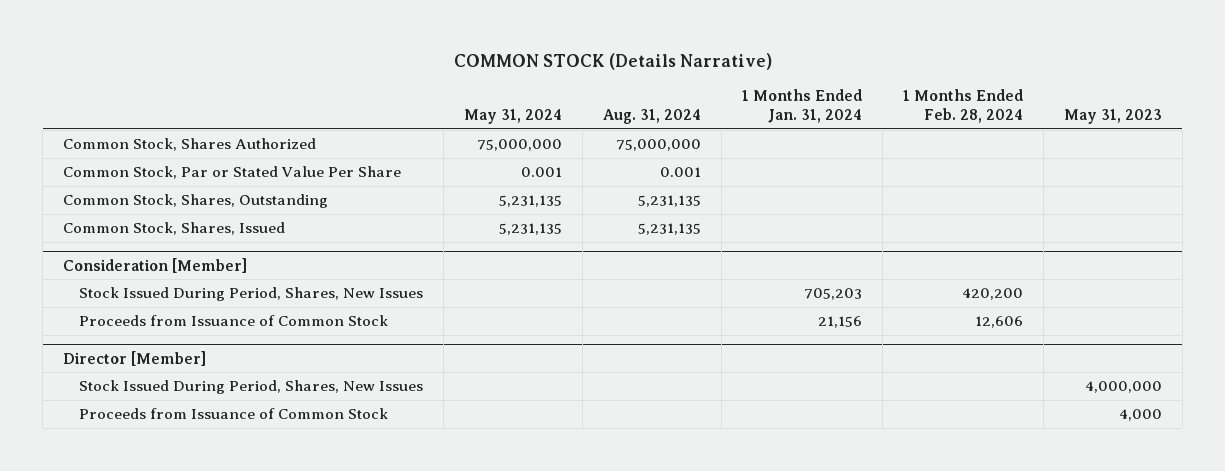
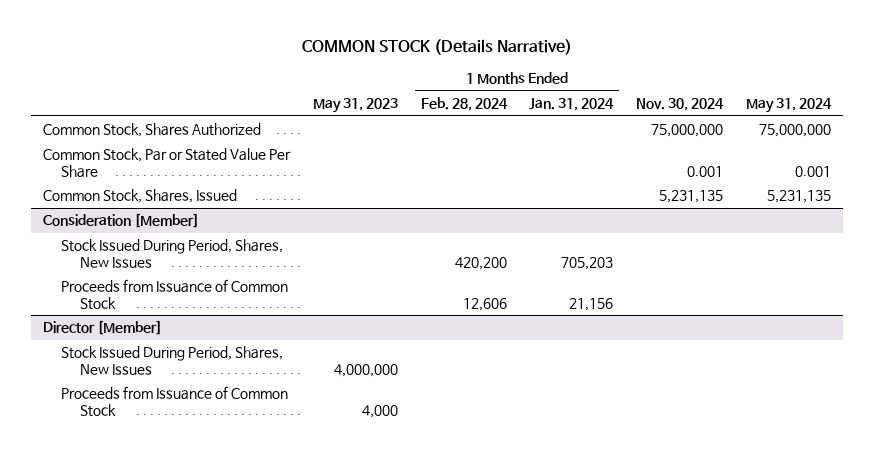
- | May 31, 2024 | Aug. 31, 2024 | 1 Months Ended Jan. 31, 2024 | 1 Months Ended Feb. 28, 2024 | May 31, 2023
+ | May 31, 2023 | 1 Months Ended Feb. 28, 2024 | 1 Months Ended Jan. 31, 2024 | Nov. 30, 2024 | May 31, 2024
- Common Stock, Shares, Outstanding | 5,231,135 | 5,231,135 | | |

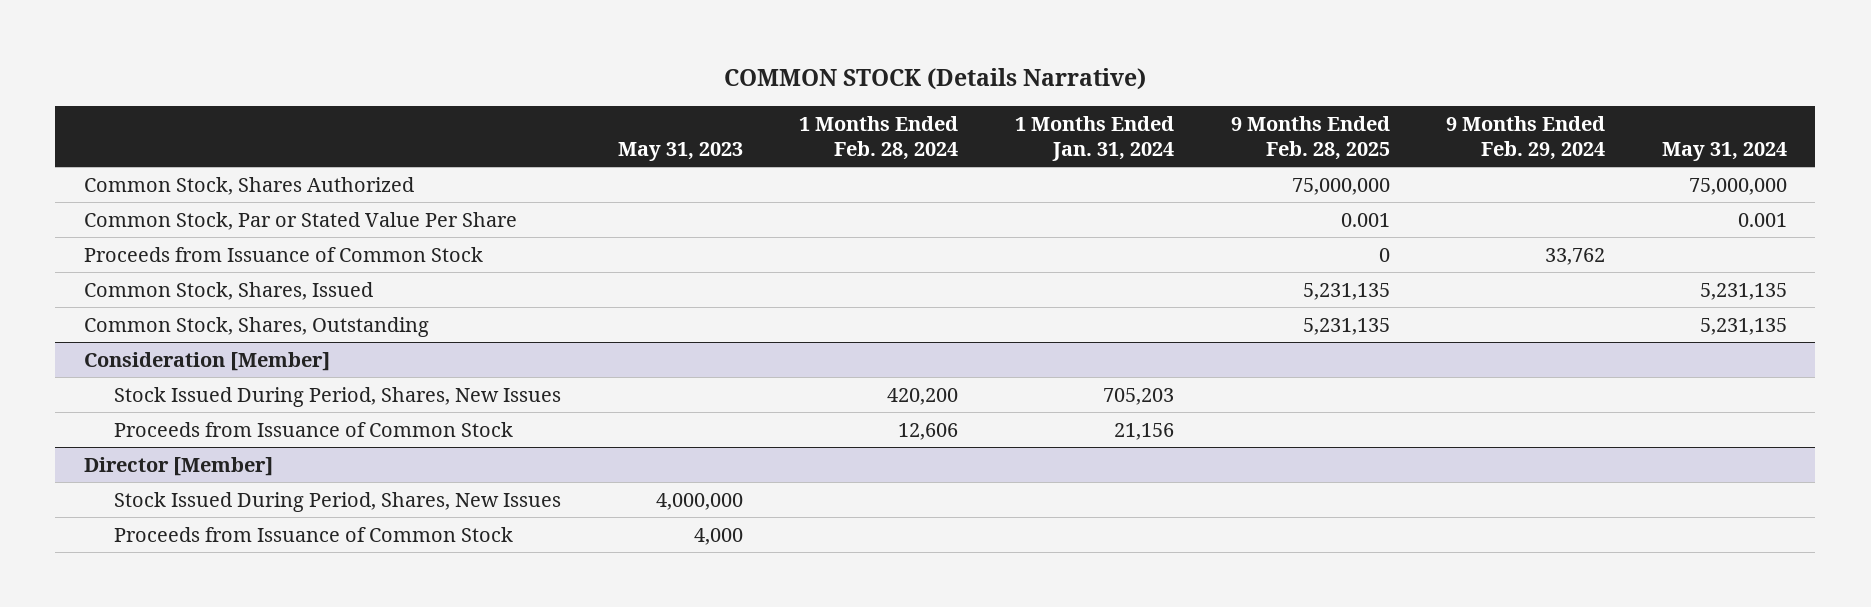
- | May 31, 2023 | 1 Months Ended Feb. 28, 2024 | 1 Months Ended Jan. 31, 2024 | Nov. 30, 2024 | May 31, 2024
+ | May 31, 2023 | 1 Months Ended Feb. 28, 2024 | 1 Months Ended Jan. 31, 2024 | 9 Months Ended Feb. 28, 2025 | 9 Months Ended Feb. 29, 2024 | May 31, 2024
+ Proceeds from Issuance of Common Stock | | | | 0 | 33,762 |
+ Common Stock, Shares, Outstanding | | | | 5,231,135 | | 5,231,135

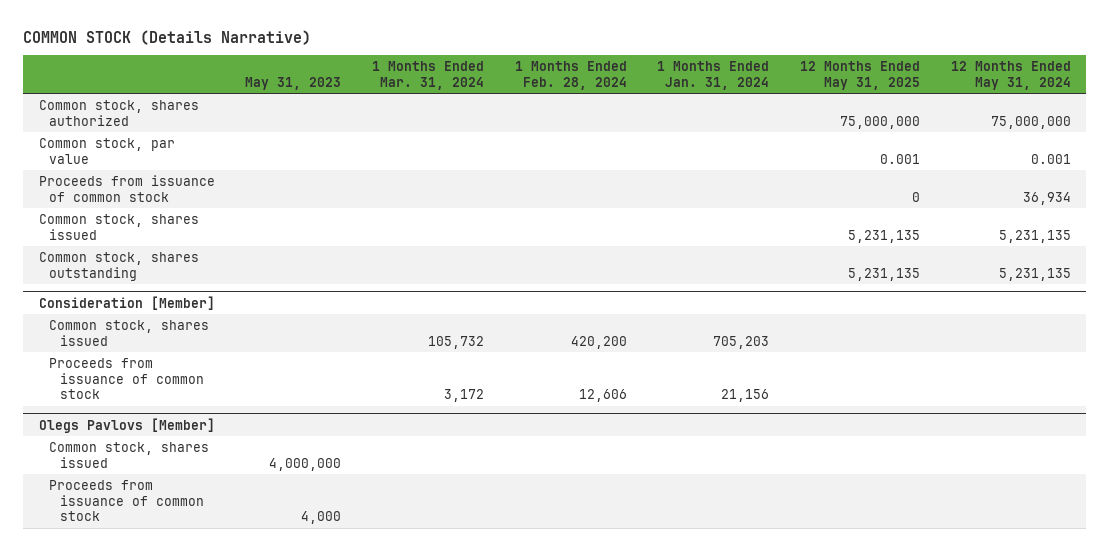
- | May 31, 2023 | 1 Months Ended Feb. 28, 2024 | 1 Months Ended Jan. 31, 2024 | 9 Months Ended Feb. 28, 2025 | 9 Months Ended Feb. 29, 2024 | May 31, 2024
+ | May 31, 2023 | 1 Months Ended Mar. 31, 2024 | 1 Months Ended Feb. 28, 2024 | 1 Months Ended Jan. 31, 2024 | 12 Months Ended May 31, 2025 | 12 Months Ended May 31, 2024
- Common Stock, Shares Authorized | | | | 75,000,000 | | 75,000,000
- Common Stock, Par or Stated Value Per Share | | | | 0.001 | | 0.001
- Proceeds from Issuance of Common Stock | | | | 0 | 33,762 |
- Common Stock, Shares, Issued | | | | 5,231,135 | | 5,231,135
- Common Stock, Shares, Outstanding | | | | 5,231,135 | | 5,231,135
+ Common stock, shares authorized | | | | | 75,000,000 | 75,000,000
+ Common stock, par value | | | | | 0.001 | 0.001
+ Proceeds from issuance of common stock | | | | | 0 | 36,934
+ Common stock, shares issued | | | | | 5,231,135 | 5,231,135
+ Common stock, shares outstanding | | | | | 5,231,135 | 5,231,135
@ Consideration [Member]
- Stock Issued During Period, Shares, New Issues | | 420,200 | 705,203 | | |
- Proceeds from Issuance of Common Stock | | 12,606 | 21,156 | | |
- Director [Member]
- Stock Issued During Period, Shares, New Issues | 4,000,000 | | | | |
- Proceeds from Issuance of Common Stock | 4,000 | | | | |
@ Consideration [Member]
+ Common stock, shares issued | | 105,732 | 420,200 | 705,203 | |
+ Proceeds from issuance of common stock | | 3,172 | 12,606 | 21,156 | |
+ Olegs Pavlovs [Member]
+ Common stock, shares issued | 4,000,000 | | | | |
+ Proceeds from issuance of common stock | 4,000 | | | | |

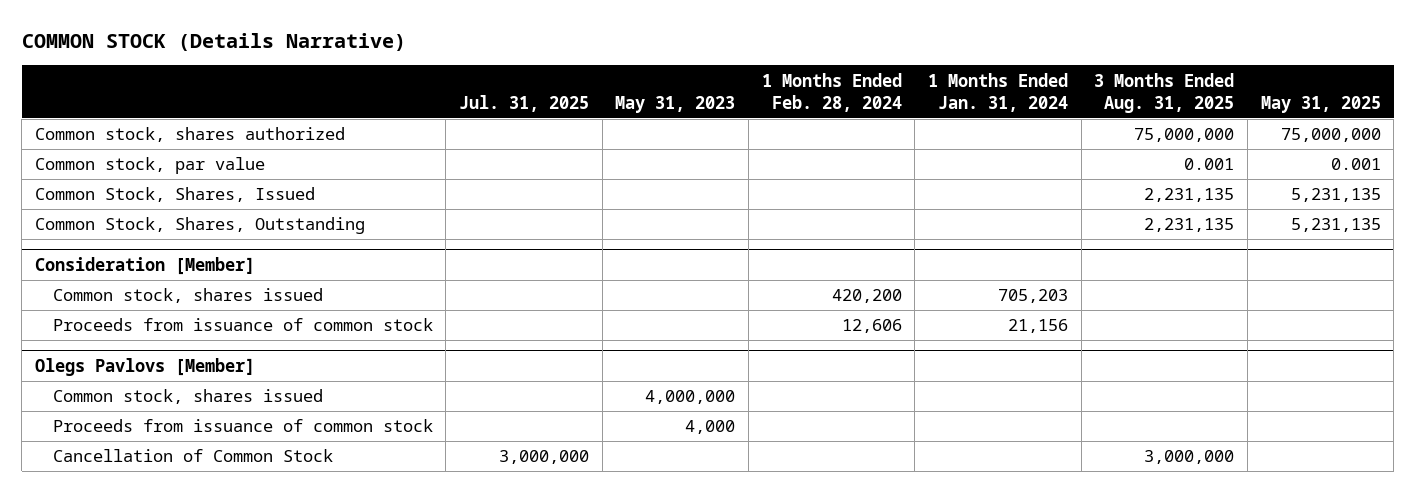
- | May 31, 2023 | 1 Months Ended Mar. 31, 2024 | 1 Months Ended Feb. 28, 2024 | 1 Months Ended Jan. 31, 2024 | 12 Months Ended May 31, 2025 | 12 Months Ended May 31, 2024
+ | Jul. 31, 2025 | May 31, 2023 | 1 Months Ended Feb. 28, 2024 | 1 Months Ended Jan. 31, 2024 | 3 Months Ended Aug. 31, 2025 | May 31, 2025
- Proceeds from issuance of common stock | | | | | 0 | 36,934
- Common stock, shares issued | | | | | 5,231,135 | 5,231,135
- Common stock, shares outstanding | | | | | 5,231,135 | 5,231,135
+ Common Stock, Shares, Issued | | | | | 2,231,135 | 5,231,135
+ Common Stock, Shares, Outstanding | | | | | 2,231,135 | 5,231,135
@ Olegs Pavlovs [Member]
+ Cancellation of Common Stock | 3,000,000 | | | | 3,000,000 |

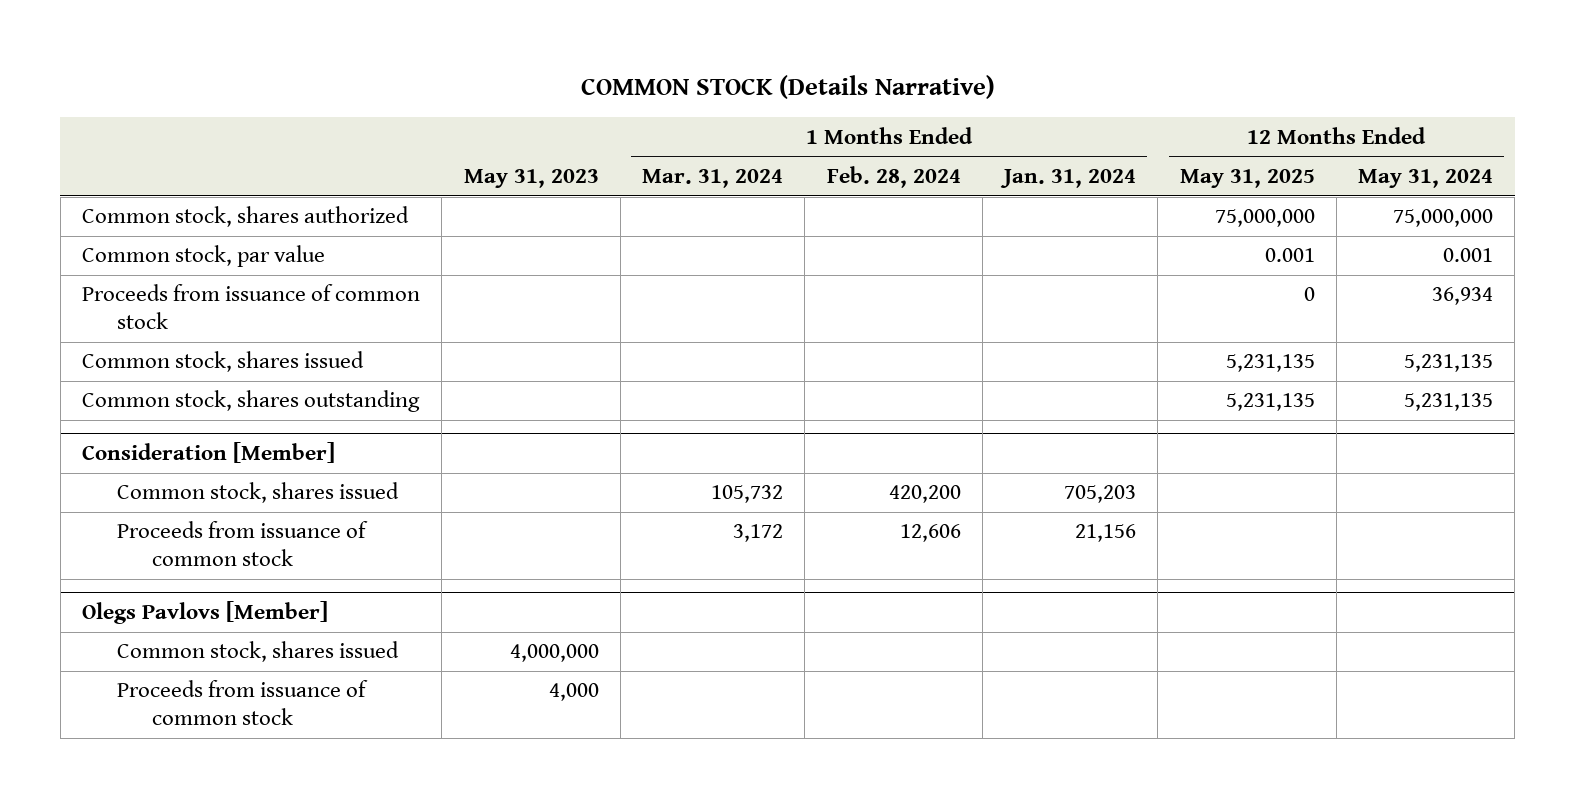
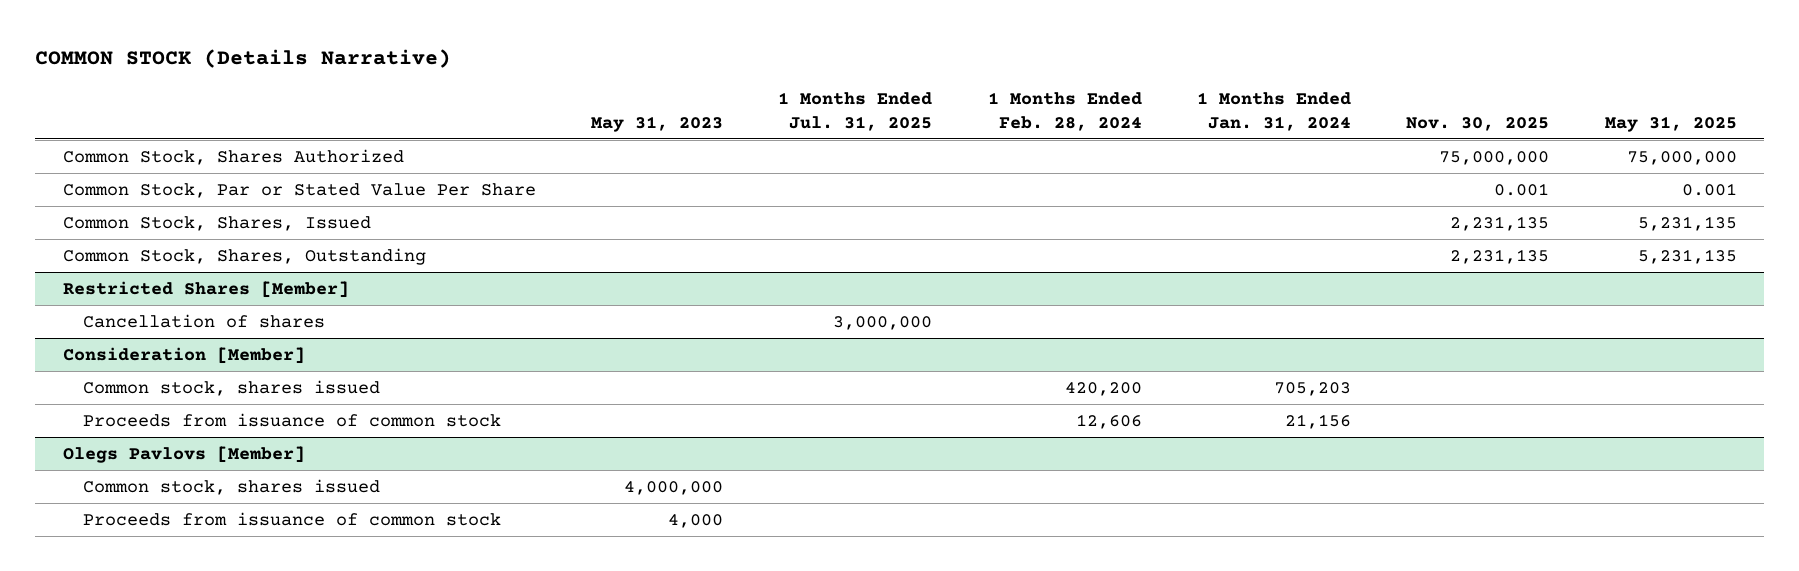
- | May 31, 2023 | 1 Months Ended Mar. 31, 2024 | 1 Months Ended Feb. 28, 2024 | 1 Months Ended Jan. 31, 2024 | 12 Months Ended May 31, 2025 | 12 Months Ended May 31, 2024
+ | May 31, 2023 | 1 Months Ended Jul. 31, 2025 | 1 Months Ended Feb. 28, 2024 | 1 Months Ended Jan. 31, 2024 | Nov. 30, 2025 | May 31, 2025
- Common stock, shares authorized | | | | | 75,000,000 | 75,000,000
- Common stock, par value | | | | | 0.001 | 0.001
- Proceeds from issuance of common stock | | | | | 0 | 36,934
- Common stock, shares issued | | | | | 5,231,135 | 5,231,135
- Common stock, shares outstanding | | | | | 5,231,135 | 5,231,135
+ Common Stock, Shares Authorized | | | | | 75,000,000 | 75,000,000
+ Common Stock, Par or Stated Value Per Share | | | | | 0.001 | 0.001
+ Common Stock, Shares, Issued | | | | | 2,231,135 | 5,231,135
+ Common Stock, Shares, Outstanding | | | | | 2,231,135 | 5,231,135
+ Restricted Shares [Member]
+ Cancellation of shares | | 3,000,000 | | | |

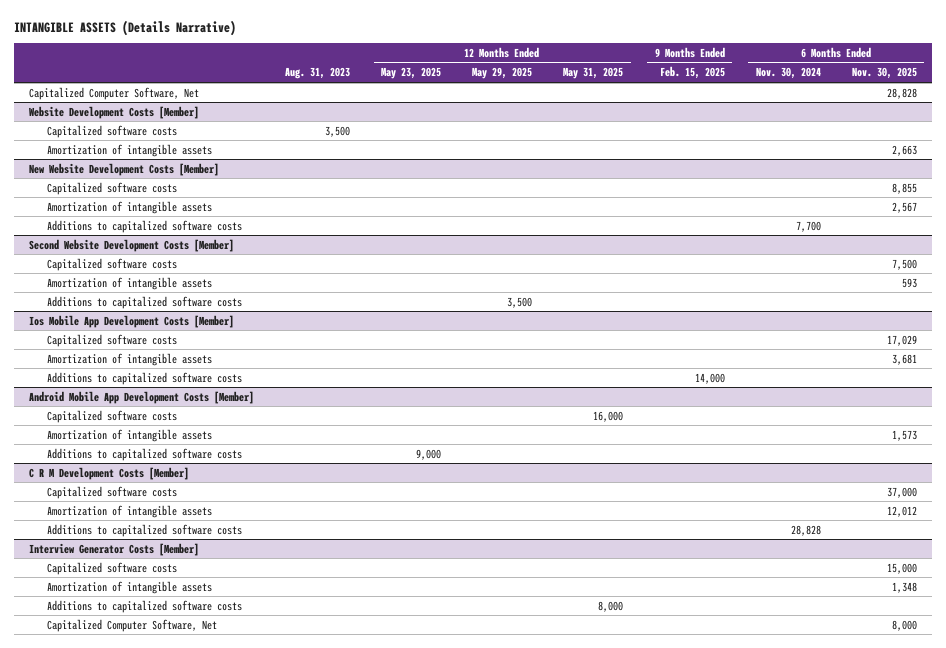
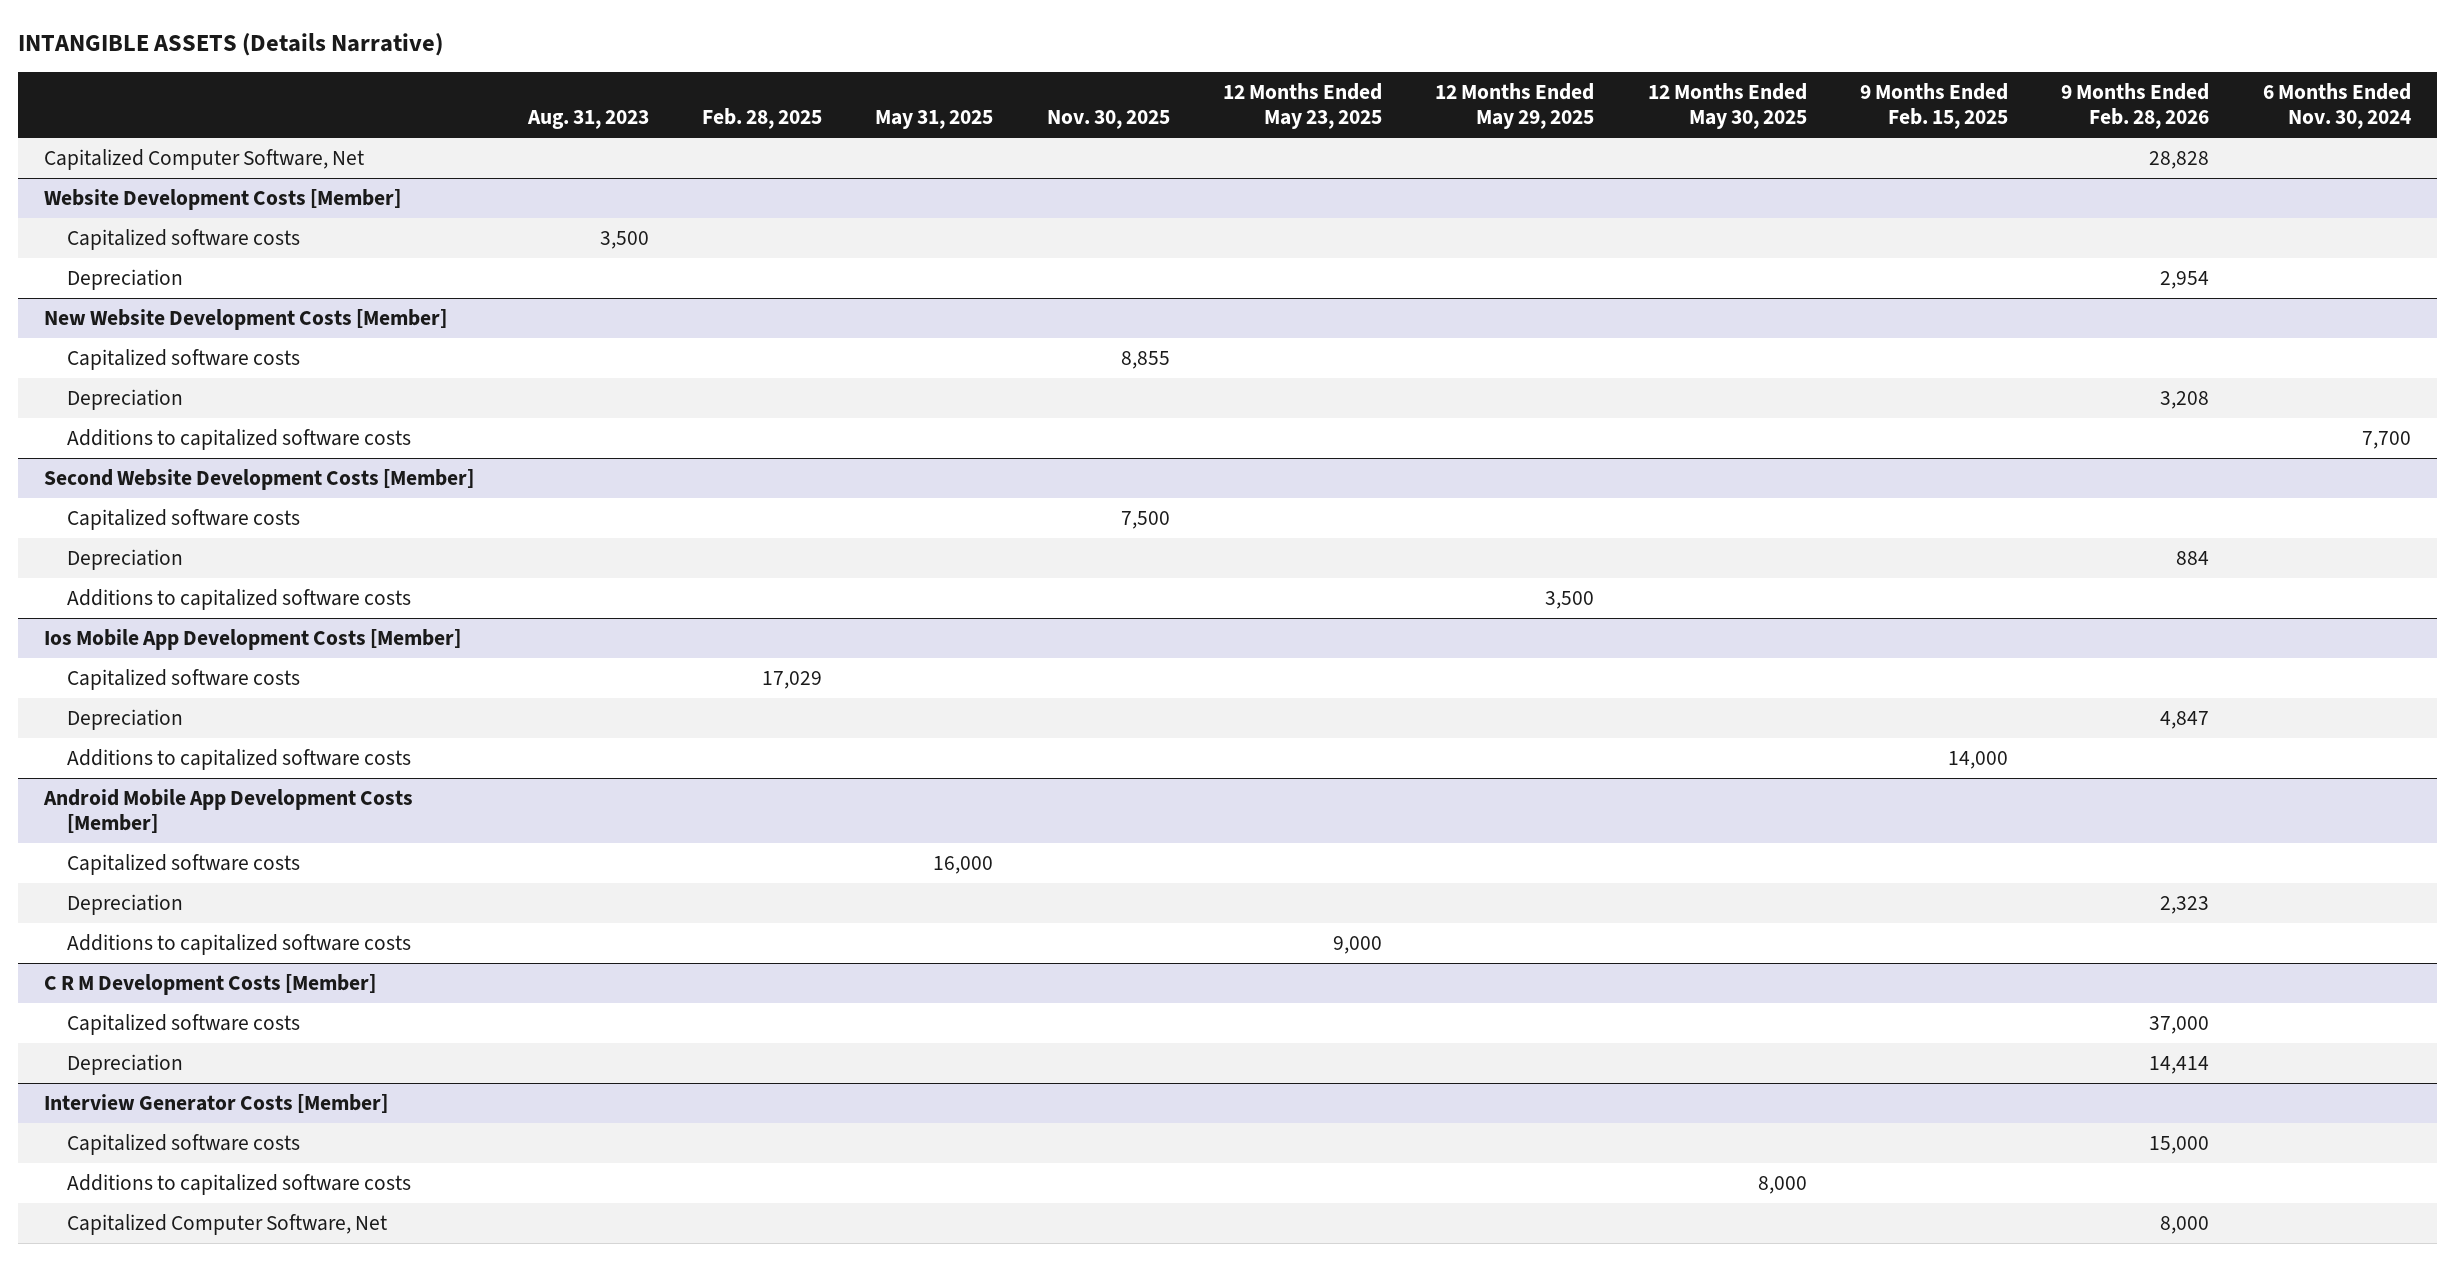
- | Aug. 31, 2023 | 12 Months Ended May 23, 2025 | 12 Months Ended May 29, 2025 | 12 Months Ended May 31, 2025 | 9 Months Ended Feb. 15, 2025 | 6 Months Ended Nov. 30, 2024 | 6 Months Ended Nov. 30, 2025
+ | Aug. 31, 2023 | Feb. 28, 2025 | May 31, 2025 | Nov. 30, 2025 | 12 Months Ended May 23, 2025 | 12 Months Ended May 29, 2025 | 12 Months Ended May 30, 2025 | 9 Months Ended Feb. 15, 2025 | 9 Months Ended Feb. 28, 2026 | 6 Months Ended Nov. 30, 2024
@ Website Development Costs [Member]
- Amortization of intangible assets | | | | | | | 2,663
+ Depreciation | | | | | | | | | 2,954 |
@ New Website Development Costs [Member]
- Amortization of intangible assets | | | | | | | 2,567
+ Depreciation | | | | | | | | | 3,208 |
@ Second Website Development Costs [Member]
- Amortization of intangible assets | | | | | | | 593
+ Depreciation | | | | | | | | | 884 |
@ Ios Mobile App Development Costs [Member]
- Amortization of intangible assets | | | | | | | 3,681
+ Depreciation | | | | | | | | | 4,847 |
@ Android Mobile App Development Costs [Member]
- Amortization of intangible assets | | | | | | | 1,573
+ Depreciation | | | | | | | | | 2,323 |
@ C R M Development Costs [Member]
- Amortization of intangible assets | | | | | | | 12,012
- Additions to capitalized software costs | | | | | | 28,828 |
+ Depreciation | | | | | | | | | 14,414 |
@ Interview Generator Costs [Member]
- Amortization of intangible assets | | | | | | | 1,348

